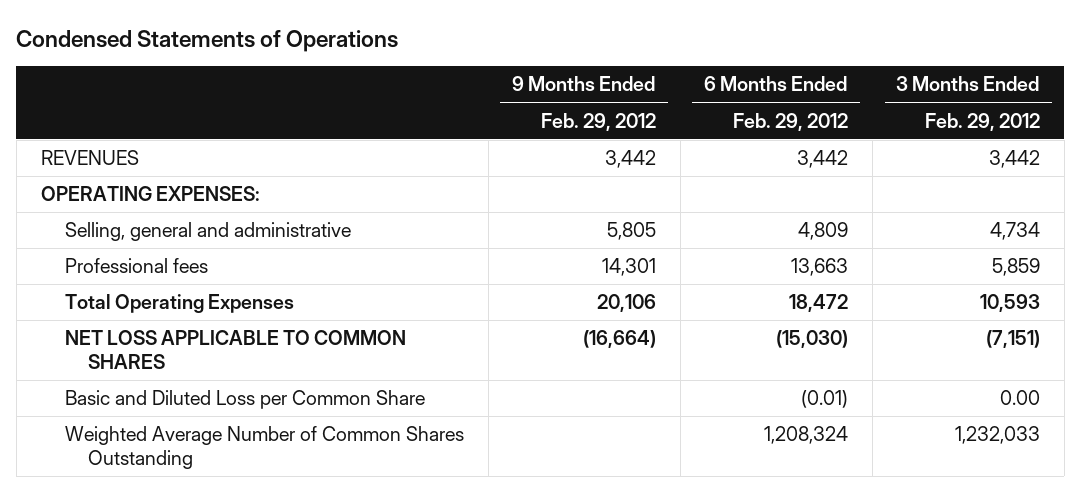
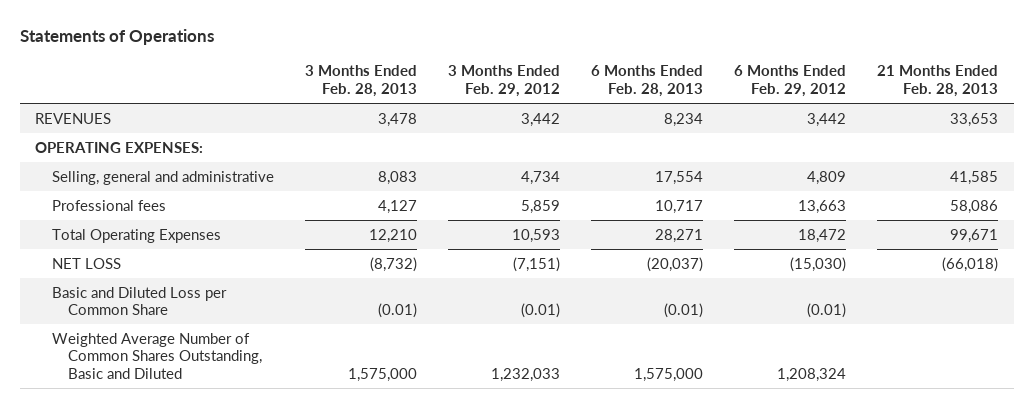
- Condensed Statements of Operations
+ Statements of Operations
- | 9 Months Ended Feb. 29, 2012 | 6 Months Ended Feb. 29, 2012 | 3 Months Ended Feb. 29, 2012
+ | 3 Months Ended Feb. 28, 2013 | 3 Months Ended Feb. 29, 2012 | 6 Months Ended Feb. 28, 2013 | 6 Months Ended Feb. 29, 2012 | 21 Months Ended Feb. 28, 2013
- NET LOSS APPLICABLE TO COMMON SHARES | (16,664) | (15,030) | (7,151)
- Basic and Diluted Loss per Common Share | | (0.01) | 0.00
- Weighted Average Number of Common Shares Outstanding | | 1,208,324 | 1,232,033
+ NET LOSS | (8,732) | (7,151) | (20,037) | (15,030) | (66,018)
+ Basic and Diluted Loss per Common Share | (0.01) | (0.01) | (0.01) | (0.01) |
+ Weighted Average Number of Common Shares Outstanding, Basic and Diluted | 1,575,000 | 1,232,033 | 1,575,000 | 1,208,324 |

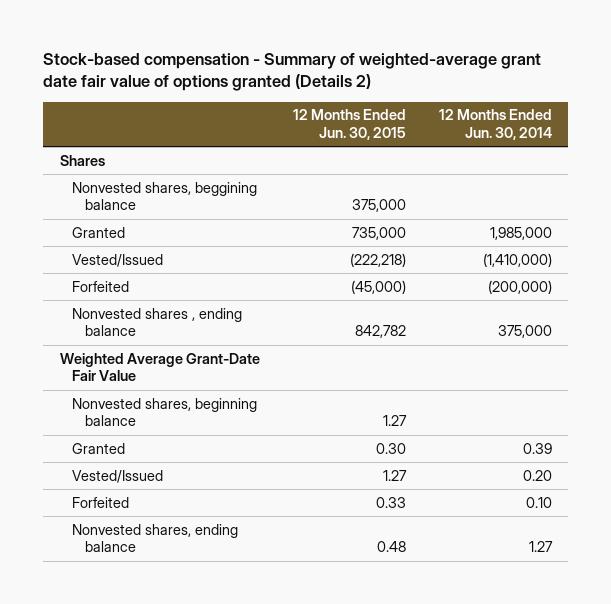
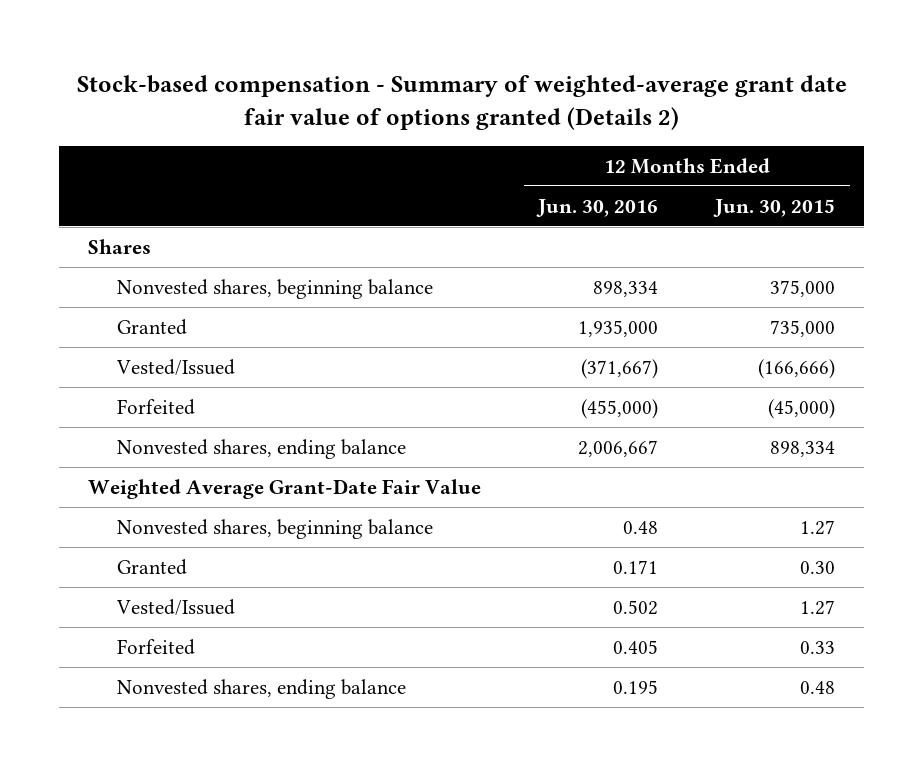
- | 12 Months Ended Jun. 30, 2015 | 12 Months Ended Jun. 30, 2014
+ | 12 Months Ended Jun. 30, 2016 | 12 Months Ended Jun. 30, 2015
- Nonvested shares, beggining balance | 375,000 |
+ Nonvested shares, beginning balance | 898,334 | 375,000
- Vested/Issued | (222,218) | (1,410,000)
+ Vested/Issued | (371,667) | (166,666)
- Nonvested shares , ending balance | 842,782 | 375,000
+ Nonvested shares, ending balance | 2,006,667 | 898,334

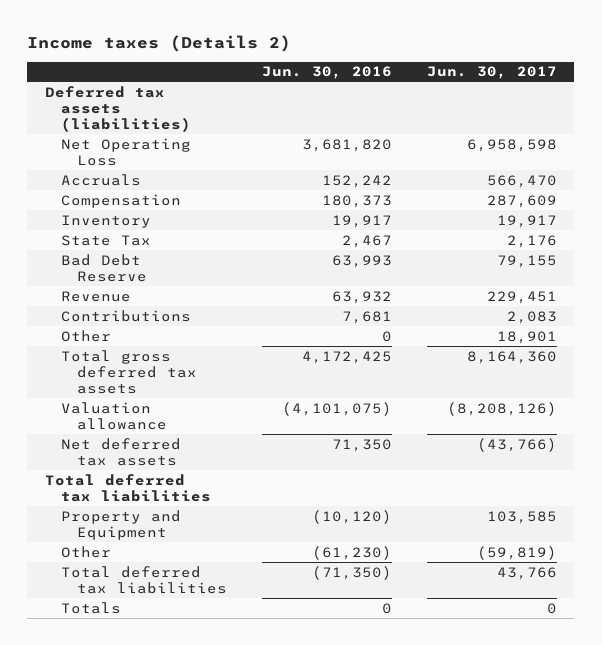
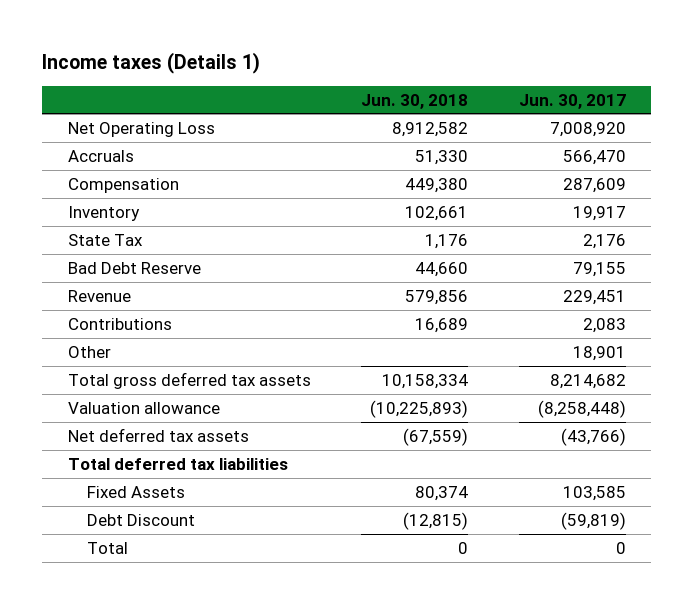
- Income taxes (Details 2)
+ Income taxes (Details 1)
- | Jun. 30, 2016 | Jun. 30, 2017
+ | Jun. 30, 2018 | Jun. 30, 2017
- Deferred tax assets (liabilities)
- Net Operating Loss | 3,681,820 | 6,958,598
+ Net Operating Loss | 8,912,582 | 7,008,920
- Total gross deferred tax assets | 4,172,425 | 8,164,360
- Valuation allowance | (4,101,075) | (8,208,126)
+ Total gross deferred tax assets | 10,158,334 | 8,214,682
+ Valuation allowance | (10,225,893) | (8,258,448)
- Property and Equipment | (10,120) | 103,585
- Other | (61,230) | (59,819)
- Total deferred tax liabilities | (71,350) | 43,766
- Totals | 0 | 0
+ Fixed Assets | 80,374 | 103,585
+ Debt Discount | (12,815) | (59,819)
+ Total | 0 | 0

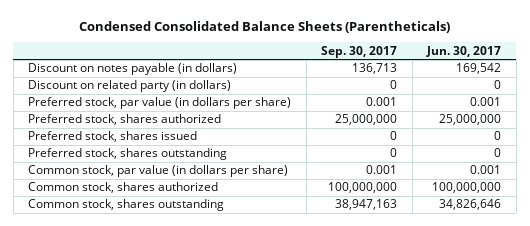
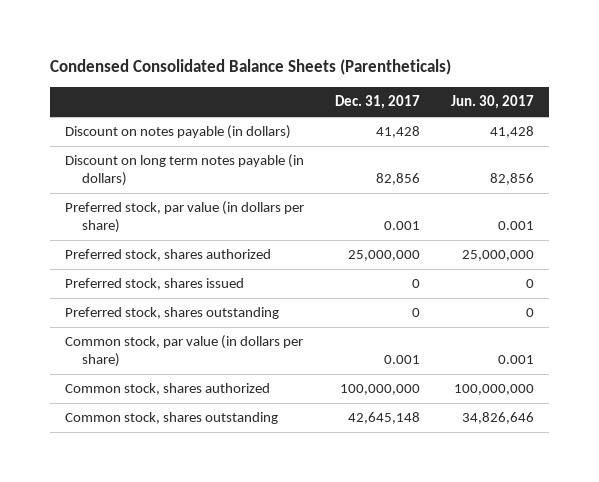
- | Sep. 30, 2017 | Jun. 30, 2017
+ | Dec. 31, 2017 | Jun. 30, 2017
- Discount on notes payable (in dollars) | 136,713 | 169,542
- Discount on related party (in dollars) | 0 | 0
+ Discount on notes payable (in dollars) | 41,428 | 41,428
+ Discount on long term notes payable (in dollars) | 82,856 | 82,856

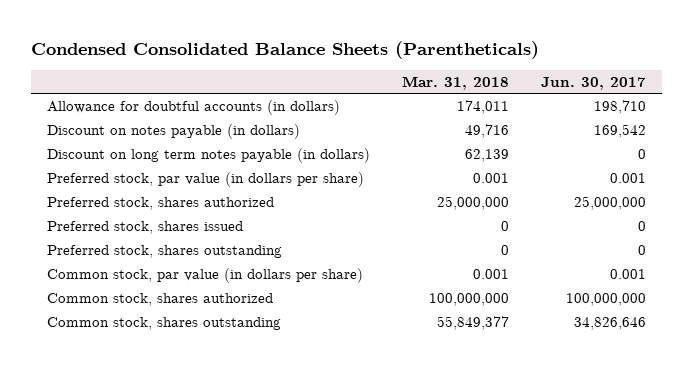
- | Dec. 31, 2017 | Jun. 30, 2017
+ | Mar. 31, 2018 | Jun. 30, 2017
- Discount on notes payable (in dollars) | 41,428 | 41,428
- Discount on long term notes payable (in dollars) | 82,856 | 82,856
+ Allowance for doubtful accounts (in dollars) | 174,011 | 198,710
+ Discount on notes payable (in dollars) | 49,716 | 169,542
+ Discount on long term notes payable (in dollars) | 62,139 | 0

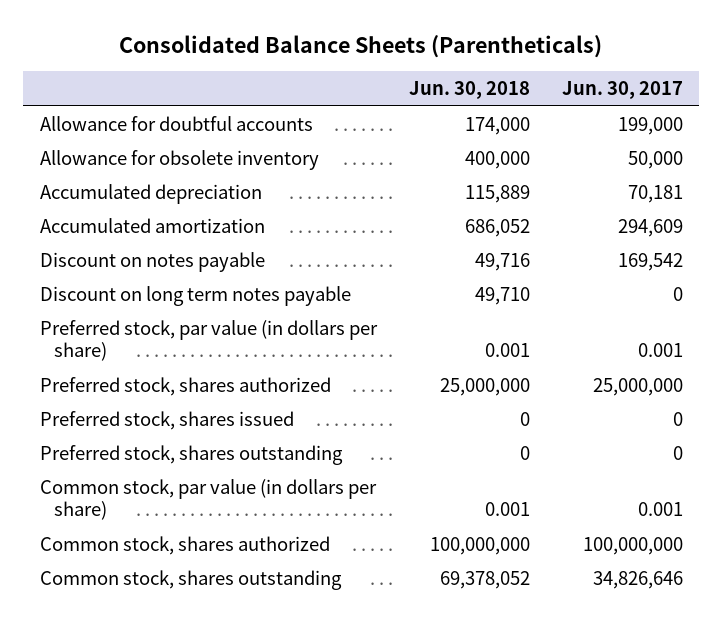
- Condensed Consolidated Balance Sheets (Parentheticals)
+ Consolidated Balance Sheets (Parentheticals)
- | Mar. 31, 2018 | Jun. 30, 2017
+ | Jun. 30, 2018 | Jun. 30, 2017
- Allowance for doubtful accounts (in dollars) | 174,011 | 198,710
- Discount on notes payable (in dollars) | 49,716 | 169,542
- Discount on long term notes payable (in dollars) | 62,139 | 0
+ Allowance for doubtful accounts | 174,000 | 199,000
+ Allowance for obsolete inventory | 400,000 | 50,000
+ Accumulated depreciation | 115,889 | 70,181
+ Accumulated amortization | 686,052 | 294,609
+ Discount on notes payable | 49,716 | 169,542
+ Discount on long term notes payable | 49,710 | 0

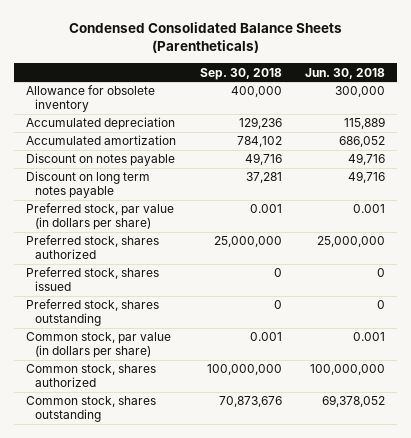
- Consolidated Balance Sheets (Parentheticals)
+ Condensed Consolidated Balance Sheets (Parentheticals)
- | Jun. 30, 2018 | Jun. 30, 2017
+ | Sep. 30, 2018 | Jun. 30, 2018
- Allowance for doubtful accounts | 174,000 | 199,000
- Allowance for obsolete inventory | 400,000 | 50,000
+ Allowance for obsolete inventory | 400,000 | 300,000
- Discount on long term notes payable | 49,710 | 0
+ Discount on long term notes payable | 37,281 | 49,716

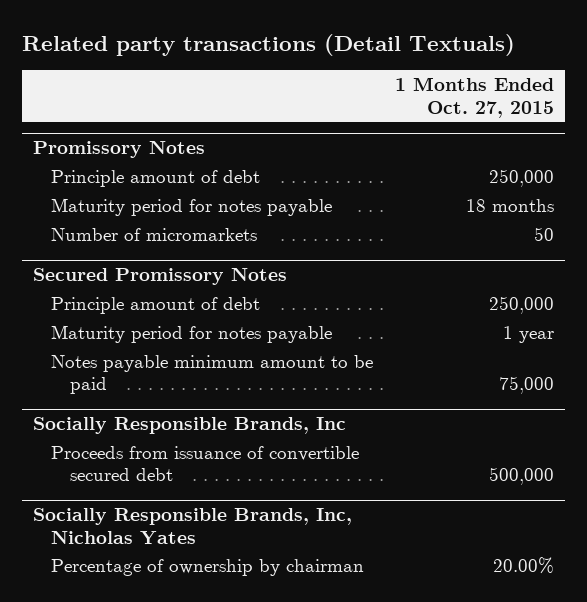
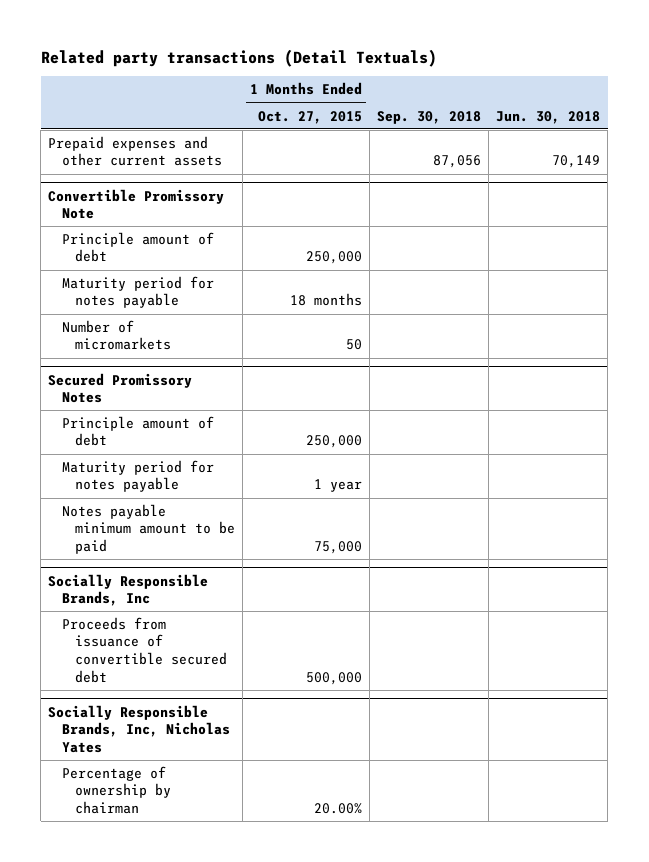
- | 1 Months Ended Oct. 27, 2015
+ | 1 Months Ended Oct. 27, 2015 | Sep. 30, 2018 | Jun. 30, 2018
- Promissory Notes
+ Prepaid expenses and other current assets | | 87,056 | 70,149
+ Convertible Promissory Note

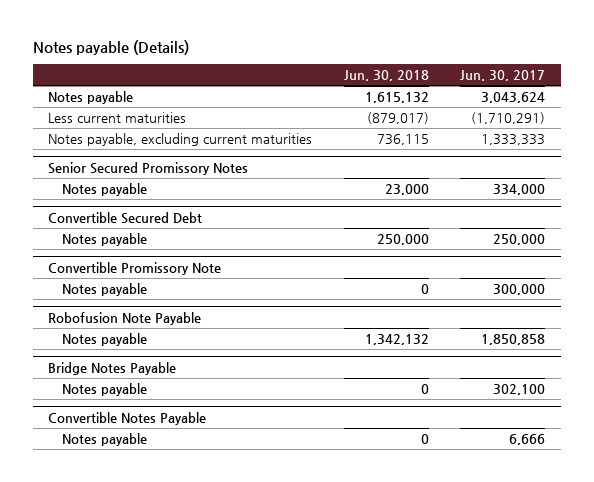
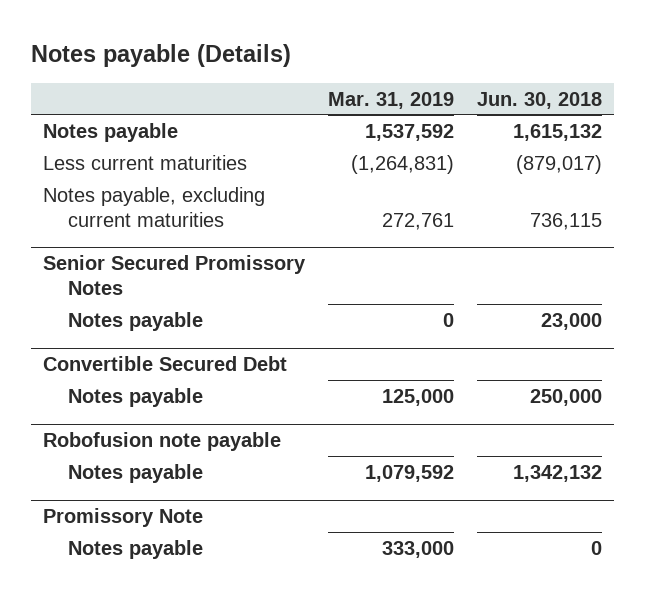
- | Jun. 30, 2018 | Jun. 30, 2017
+ | Mar. 31, 2019 | Jun. 30, 2018
- Convertible Promissory Note
- Notes payable | 0 | 300,000
- Robofusion Note Payable
+ Robofusion note payable
- Bridge Notes Payable
- Notes payable | 0 | 302,100
- Convertible Notes Payable
+ Promissory Note

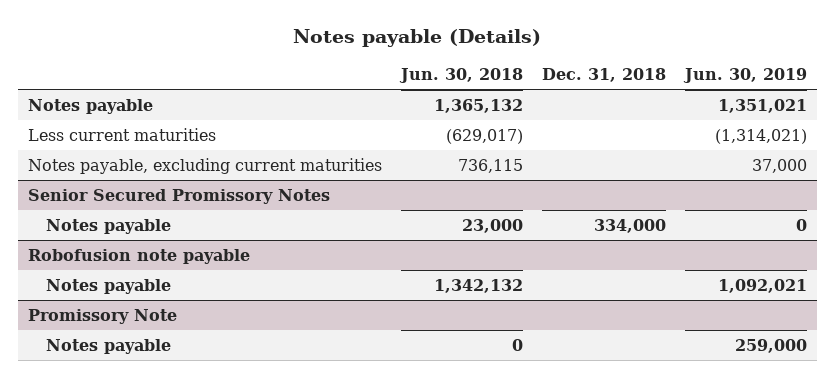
- | Mar. 31, 2019 | Jun. 30, 2018
+ | Jun. 30, 2018 | Dec. 31, 2018 | Jun. 30, 2019
- Notes payable | 1,537,592 | 1,615,132
- Less current maturities | (1,264,831) | (879,017)
+ Notes payable | 1,365,132 | | 1,351,021
+ Less current maturities | (629,017) | | (1,314,021)
- Convertible Secured Debt
- Notes payable | 125,000 | 250,000

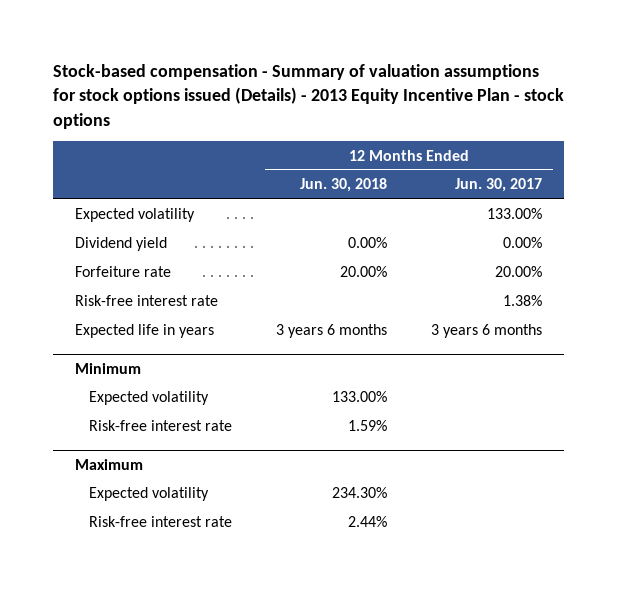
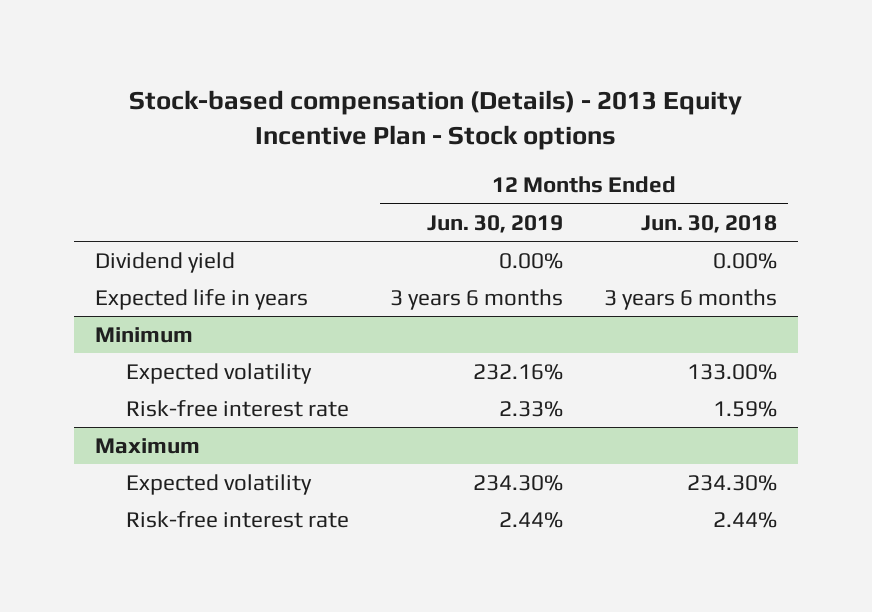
- Stock-based compensation - Summary of valuation assumptions for stock options issued (Details) - 2013 Equity Incentive Plan - stock options
+ Stock-based compensation (Details) - 2013 Equity Incentive Plan - Stock options
- | 12 Months Ended Jun. 30, 2018 | 12 Months Ended Jun. 30, 2017
+ | 12 Months Ended Jun. 30, 2019 | 12 Months Ended Jun. 30, 2018
- Expected volatility | | 133.00%
- Forfeiture rate | 20.00% | 20.00%
- Risk-free interest rate | | 1.38%

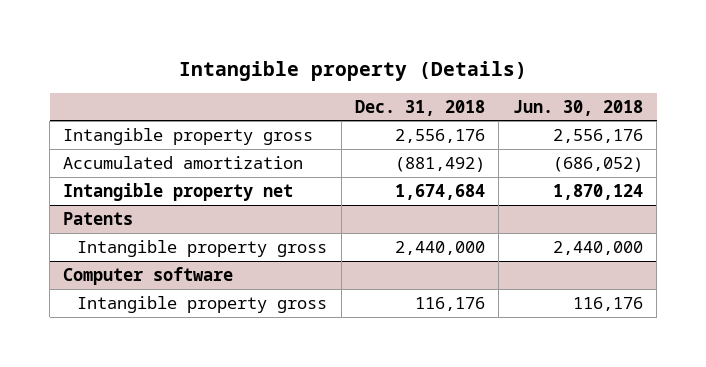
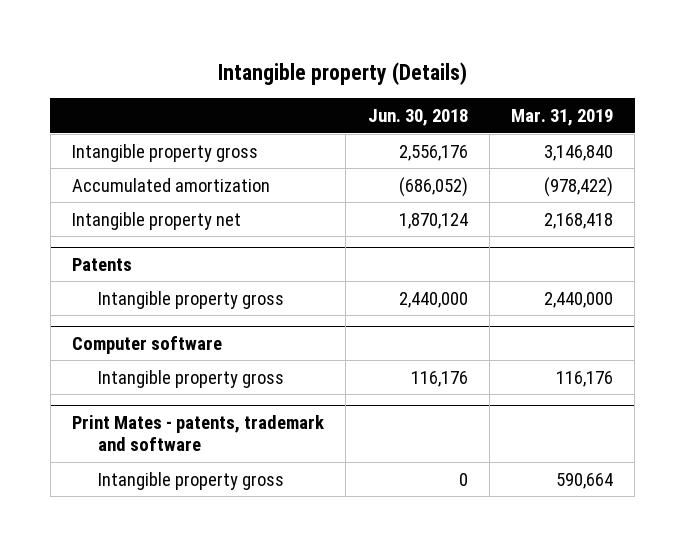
- | Dec. 31, 2018 | Jun. 30, 2018
+ | Jun. 30, 2018 | Mar. 31, 2019
+ Print Mates - patents, trademark and software
+ Intangible property gross | 0 | 590,664

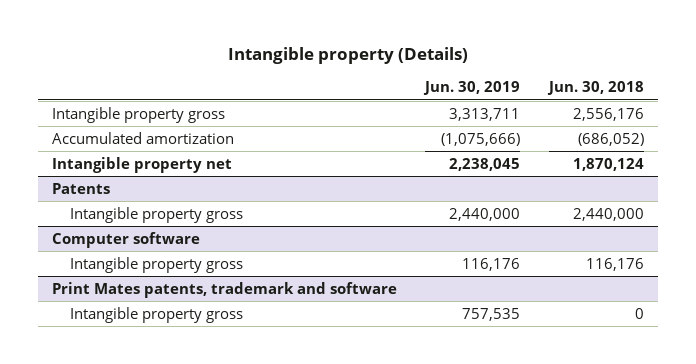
- | Jun. 30, 2018 | Mar. 31, 2019
+ | Jun. 30, 2019 | Jun. 30, 2018
- Print Mates - patents, trademark and software
+ Print Mates patents, trademark and software

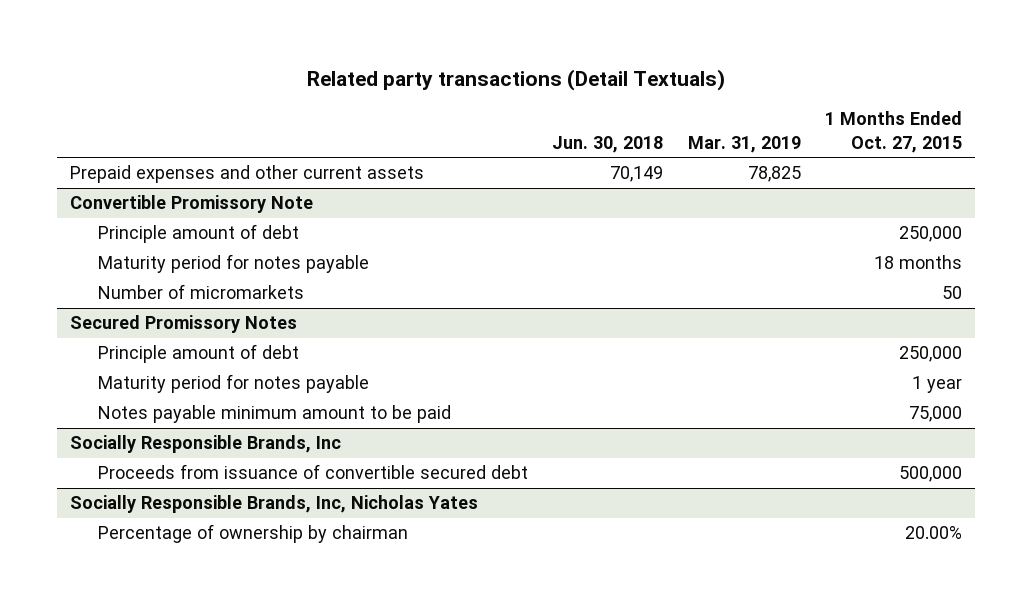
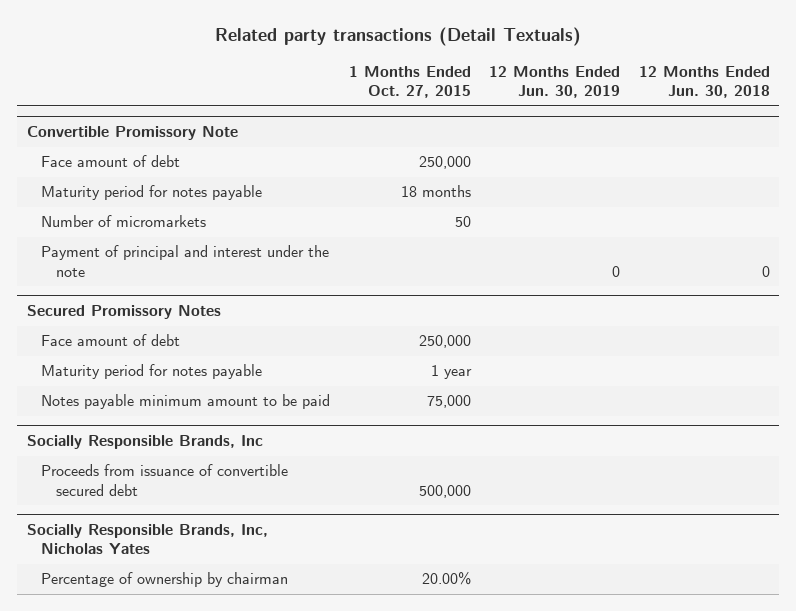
- | Jun. 30, 2018 | Mar. 31, 2019 | 1 Months Ended Oct. 27, 2015
+ | 1 Months Ended Oct. 27, 2015 | 12 Months Ended Jun. 30, 2019 | 12 Months Ended Jun. 30, 2018
- Prepaid expenses and other current assets | 70,149 | 78,825 |
@ Convertible Promissory Note
- Principle amount of debt | | | 250,000
+ Face amount of debt | 250,000 | |
+ Payment of principal and interest under the note | | 0 | 0
@ Secured Promissory Notes
- Principle amount of debt | | | 250,000
+ Face amount of debt | 250,000 | |

